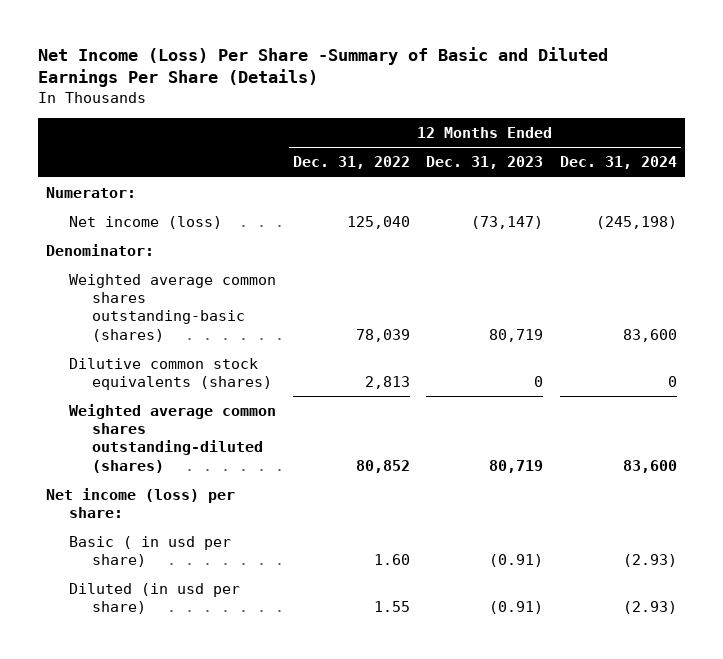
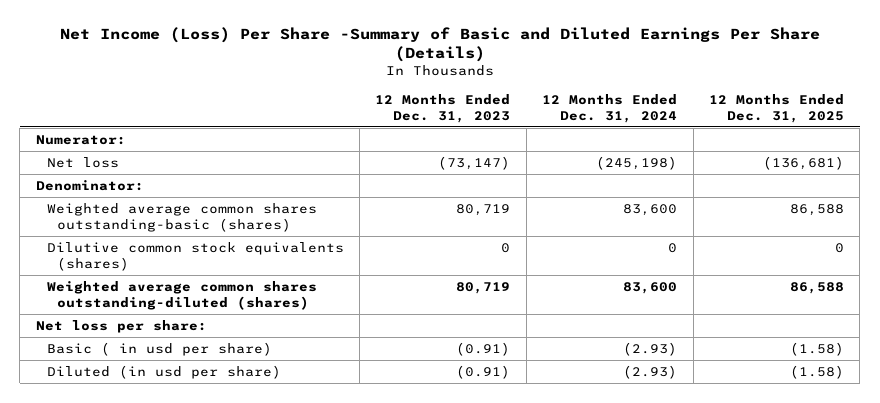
- | 12 Months Ended Dec. 31, 2022 | 12 Months Ended Dec. 31, 2023 | 12 Months Ended Dec. 31, 2024
+ | 12 Months Ended Dec. 31, 2023 | 12 Months Ended Dec. 31, 2024 | 12 Months Ended Dec. 31, 2025
- Net income (loss) | 125,040 | (73,147) | (245,198)
+ Net loss | (73,147) | (245,198) | (136,681)
- Net income (loss) per share:
+ Net loss per share:

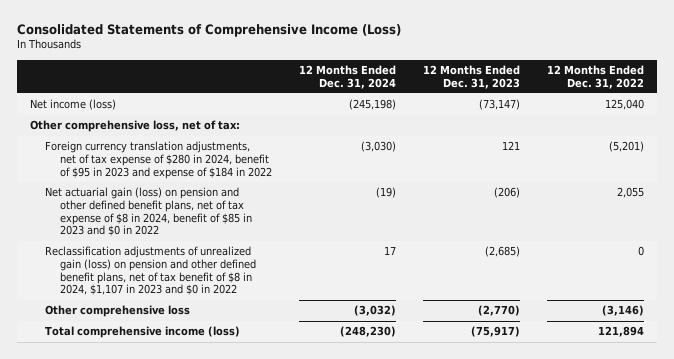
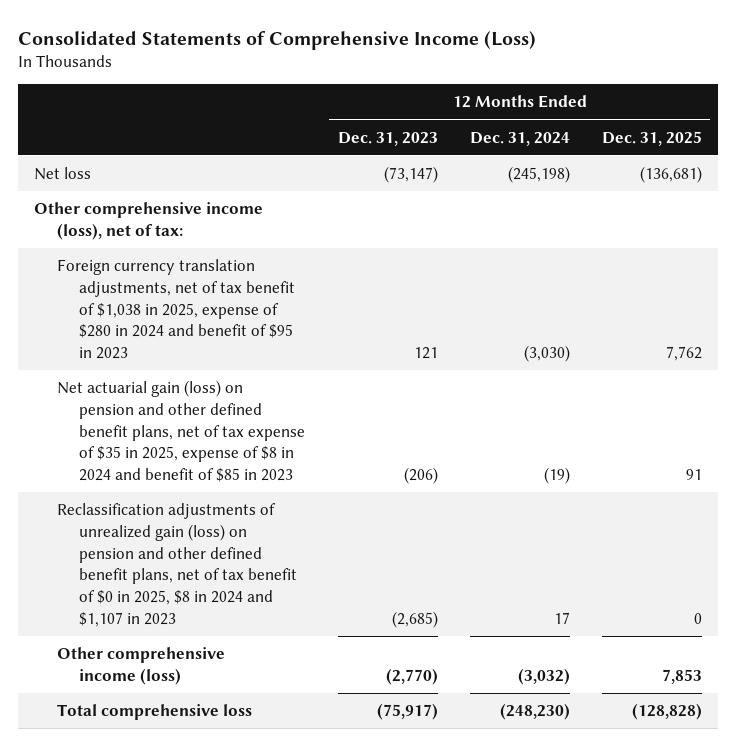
- | 12 Months Ended Dec. 31, 2024 | 12 Months Ended Dec. 31, 2023 | 12 Months Ended Dec. 31, 2022
+ | 12 Months Ended Dec. 31, 2023 | 12 Months Ended Dec. 31, 2024 | 12 Months Ended Dec. 31, 2025
- Net income (loss) | (245,198) | (73,147) | 125,040
- Other comprehensive loss, net of tax:
- Foreign currency translation adjustments, net of tax expense of $280 in 2024, benefit of $95 in 2023 and expense of $184 in 2022 | (3,030) | 121 | (5,201)
- Net actuarial gain (loss) on pension and other defined benefit plans, net of tax expense of $8 in 2024, benefit of $85 in 2023 and $0 in 2022 | (19) | (206) | 2,055
- Reclassification adjustments of unrealized gain (loss) on pension and other defined benefit plans, net of tax benefit of $8 in 2024, $1,107 in 2023 and $0 in 2022 | 17 | (2,685) | 0
- Other comprehensive loss | (3,032) | (2,770) | (3,146)
- Total comprehensive income (loss) | (248,230) | (75,917) | 121,894
+ Net loss | (73,147) | (245,198) | (136,681)
+ Other comprehensive income (loss), net of tax:
+ Foreign currency translation adjustments, net of tax benefit of $1,038 in 2025, expense of $280 in 2024 and benefit of $95 in 2023 | 121 | (3,030) | 7,762
+ Net actuarial gain (loss) on pension and other defined benefit plans, net of tax expense of $35 in 2025, expense of $8 in 2024 and benefit of $85 in 2023 | (206) | (19) | 91
+ Reclassification adjustments of unrealized gain (loss) on pension and other defined benefit plans, net of tax benefit of $0 in 2025, $8 in 2024 and $1,107 in 2023 | (2,685) | 17 | 0
+ Other comprehensive income (loss) | (2,770) | (3,032) | 7,853
+ Total comprehensive loss | (75,917) | (248,230) | (128,828)

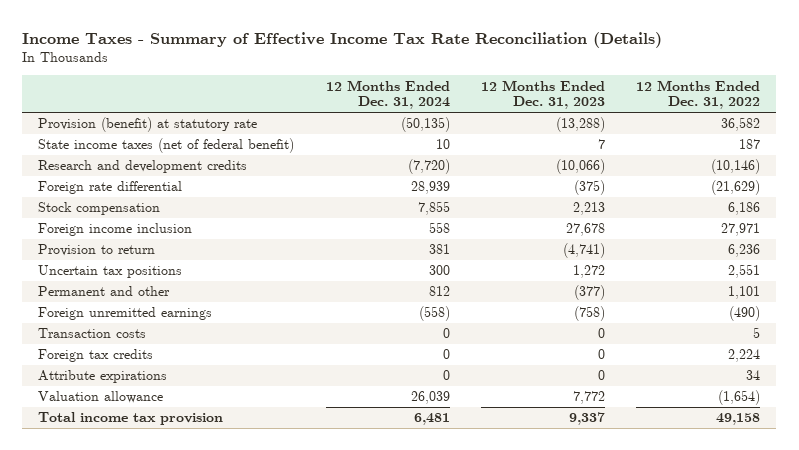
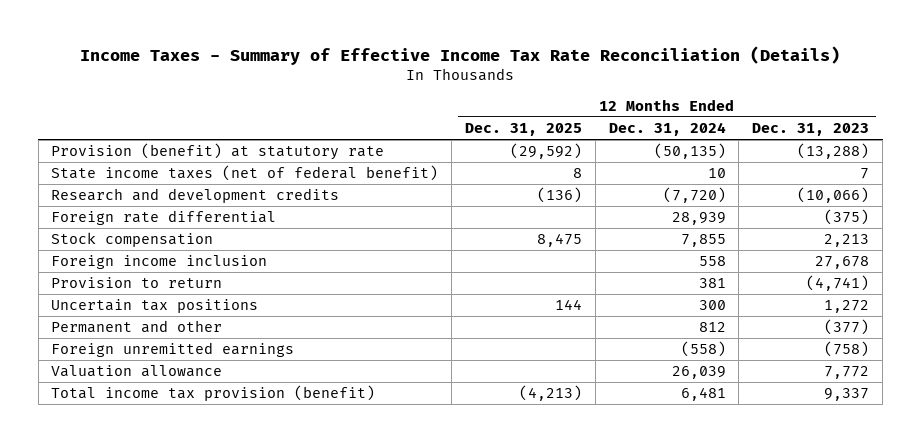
- | 12 Months Ended Dec. 31, 2024 | 12 Months Ended Dec. 31, 2023 | 12 Months Ended Dec. 31, 2022
+ | 12 Months Ended Dec. 31, 2025 | 12 Months Ended Dec. 31, 2024 | 12 Months Ended Dec. 31, 2023
- Transaction costs | 0 | 0 | 5
- Foreign tax credits | 0 | 0 | 2,224
- Attribute expirations | 0 | 0 | 34
- Total income tax provision | 6,481 | 9,337 | 49,158
+ Total income tax provision (benefit) | (4,213) | 6,481 | 9,337

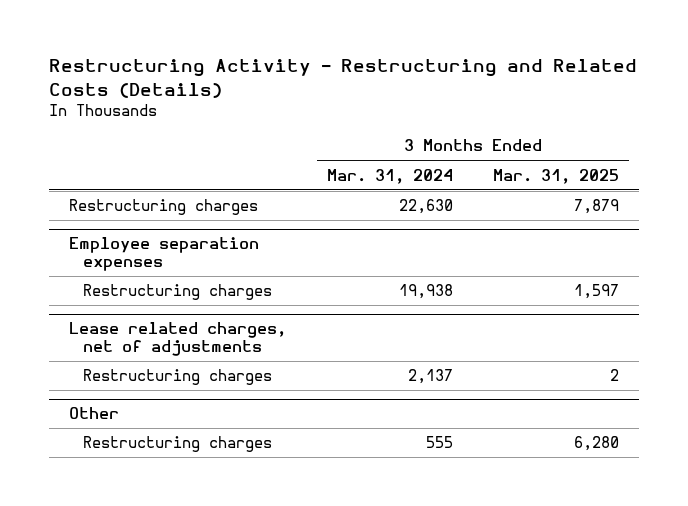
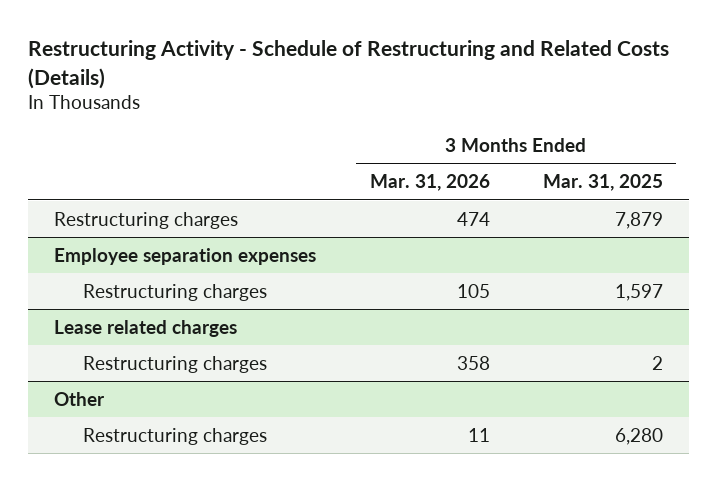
- Restructuring Activity - Restructuring and Related Costs (Details)
+ Restructuring Activity - Schedule of Restructuring and Related Costs (Details)
- | 3 Months Ended Mar. 31, 2024 | 3 Months Ended Mar. 31, 2025
+ | 3 Months Ended Mar. 31, 2026 | 3 Months Ended Mar. 31, 2025
- Lease related charges, net of adjustments
+ Lease related charges

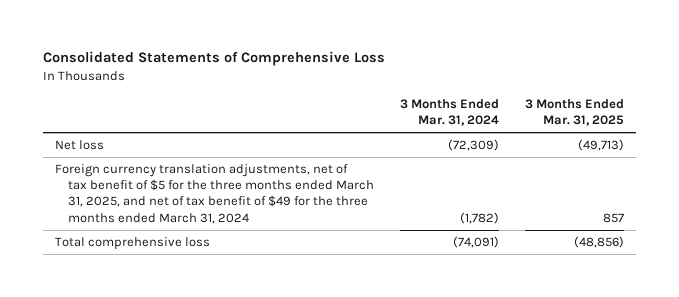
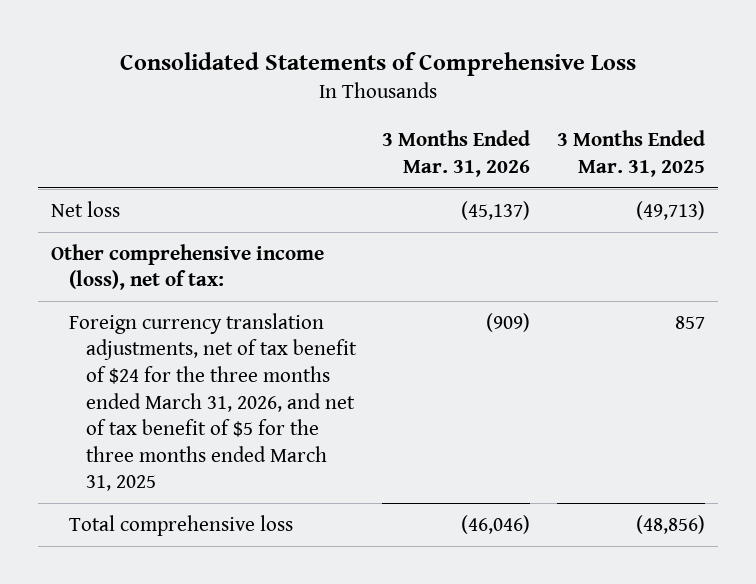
- | 3 Months Ended Mar. 31, 2024 | 3 Months Ended Mar. 31, 2025
+ | 3 Months Ended Mar. 31, 2026 | 3 Months Ended Mar. 31, 2025
- Foreign currency translation adjustments, net of tax benefit of $5 for the three months ended March 31, 2025, and net of tax benefit of $49 for the three months ended March 31, 2024 | (1,782) | 857
+ Other comprehensive income (loss), net of tax:
+ Foreign currency translation adjustments, net of tax benefit of $24 for the three months ended March 31, 2026, and net of tax benefit of $5 for the three months ended March 31, 2025 | (909) | 857

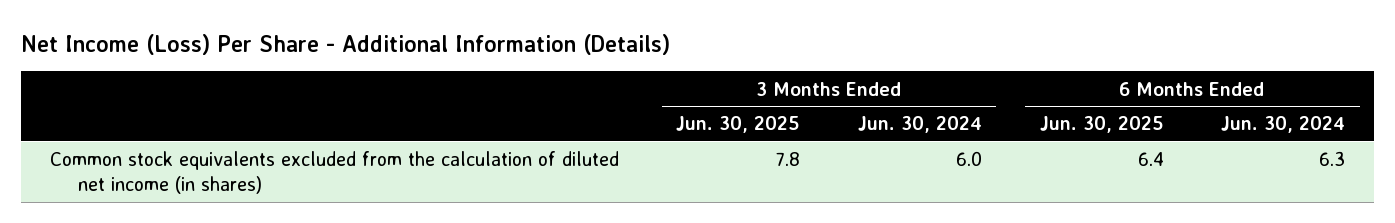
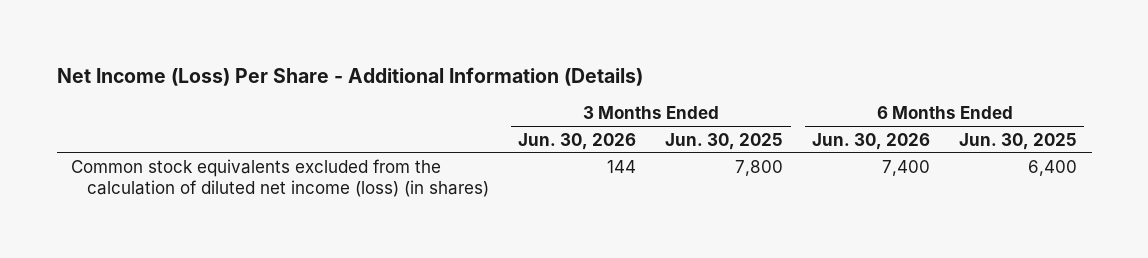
- | 3 Months Ended Jun. 30, 2025 | 3 Months Ended Jun. 30, 2024 | 6 Months Ended Jun. 30, 2025 | 6 Months Ended Jun. 30, 2024
+ | 3 Months Ended Jun. 30, 2026 | 3 Months Ended Jun. 30, 2025 | 6 Months Ended Jun. 30, 2026 | 6 Months Ended Jun. 30, 2025
- Common stock equivalents excluded from the calculation of diluted net income (in shares) | 7.8 | 6.0 | 6.4 | 6.3
+ Common stock equivalents excluded from the calculation of diluted net income (loss) (in shares) | 144 | 7,800 | 7,400 | 6,400

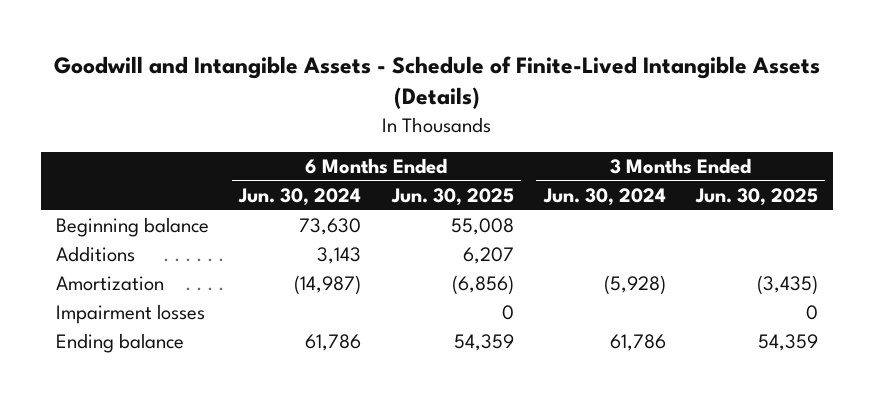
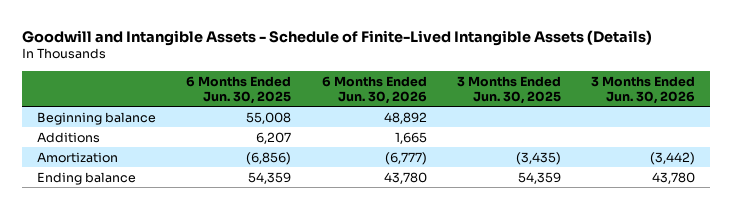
- | 6 Months Ended Jun. 30, 2024 | 6 Months Ended Jun. 30, 2025 | 3 Months Ended Jun. 30, 2024 | 3 Months Ended Jun. 30, 2025
+ | 6 Months Ended Jun. 30, 2025 | 6 Months Ended Jun. 30, 2026 | 3 Months Ended Jun. 30, 2025 | 3 Months Ended Jun. 30, 2026
- Impairment losses | | 0 | | 0

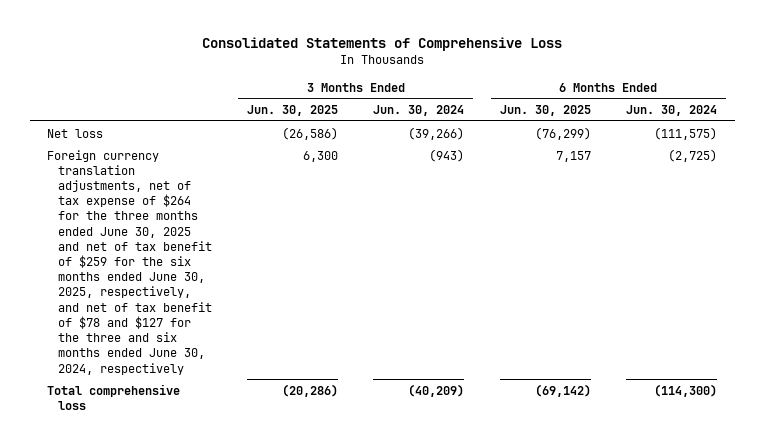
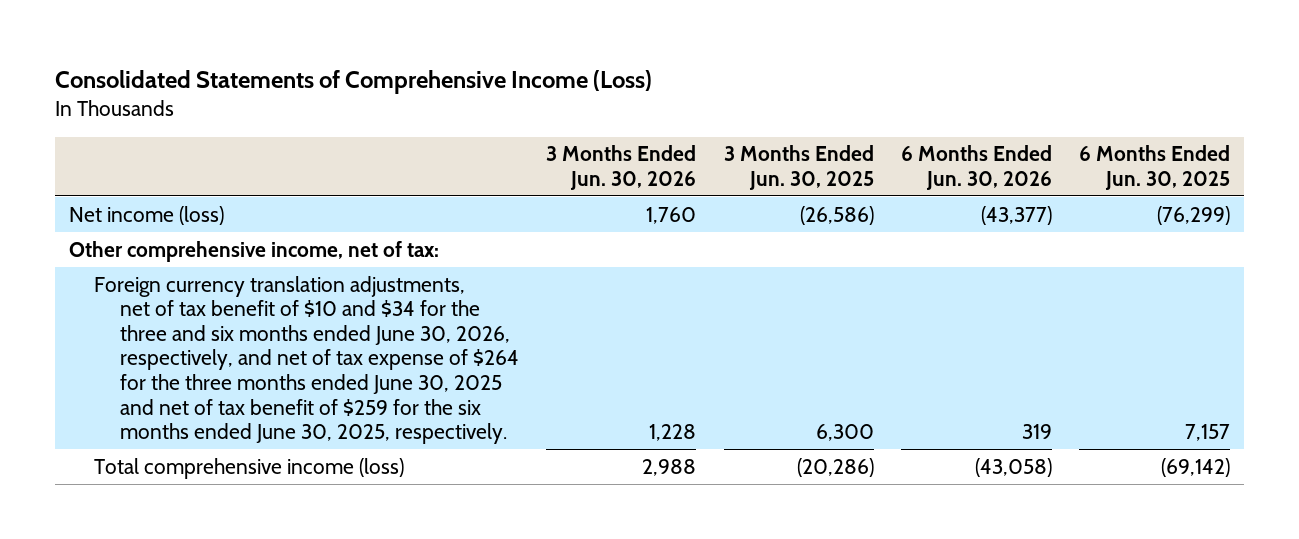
- Consolidated Statements of Comprehensive Loss
+ Consolidated Statements of Comprehensive Income (Loss)
- | 3 Months Ended Jun. 30, 2025 | 3 Months Ended Jun. 30, 2024 | 6 Months Ended Jun. 30, 2025 | 6 Months Ended Jun. 30, 2024
+ | 3 Months Ended Jun. 30, 2026 | 3 Months Ended Jun. 30, 2025 | 6 Months Ended Jun. 30, 2026 | 6 Months Ended Jun. 30, 2025
- Net loss | (26,586) | (39,266) | (76,299) | (111,575)
- Foreign currency translation adjustments, net of tax expense of $264 for the three months ended June 30, 2025 and net of tax benefit of $259 for the six months ended June 30, 2025, respectively, and net of tax benefit of $78 and $127 for the three and six months ended June 30, 2024, respectively | 6,300 | (943) | 7,157 | (2,725)
- Total comprehensive loss | (20,286) | (40,209) | (69,142) | (114,300)
+ Net income (loss) | 1,760 | (26,586) | (43,377) | (76,299)
+ Other comprehensive income, net of tax:
+ Foreign currency translation adjustments, net of tax benefit of $10 and $34 for the three and six months ended June 30, 2026, respectively, and net of tax expense of $264 for the three months ended June 30, 2025 and net of tax benefit of $259 for the six months ended June 30, 2025, respectively. | 1,228 | 6,300 | 319 | 7,157
+ Total comprehensive income (loss) | 2,988 | (20,286) | (43,058) | (69,142)

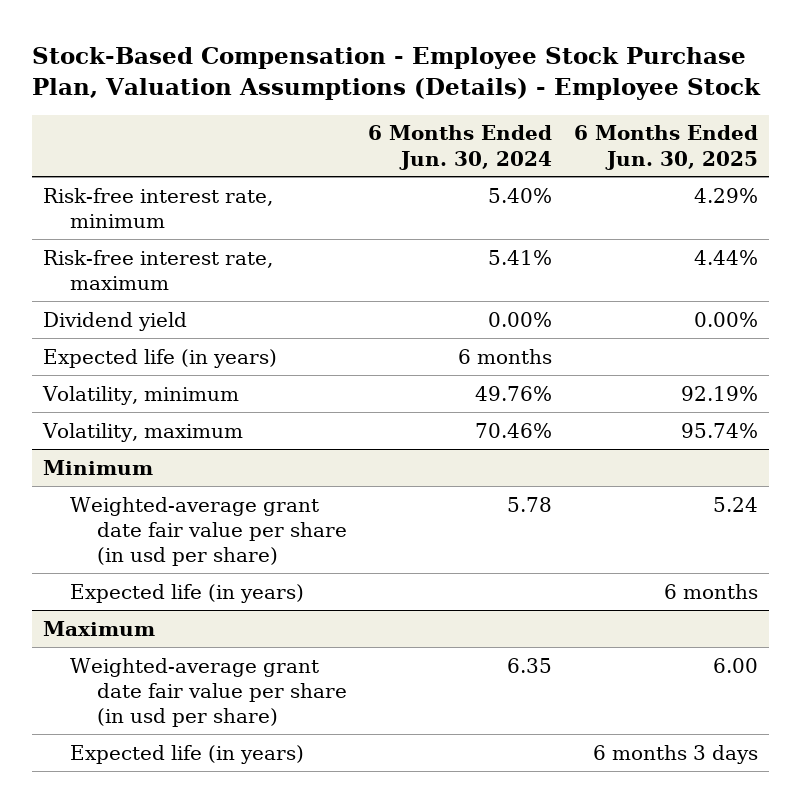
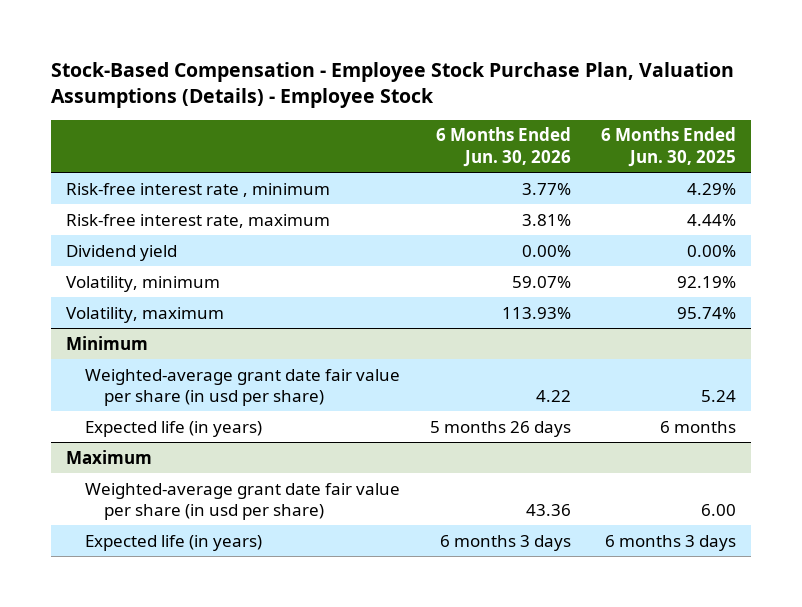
- | 6 Months Ended Jun. 30, 2024 | 6 Months Ended Jun. 30, 2025
+ | 6 Months Ended Jun. 30, 2026 | 6 Months Ended Jun. 30, 2025
- Risk-free interest rate, minimum | 5.40% | 4.29%
+ Risk-free interest rate , minimum | 3.77% | 4.29%
- Expected life (in years) | 6 months |

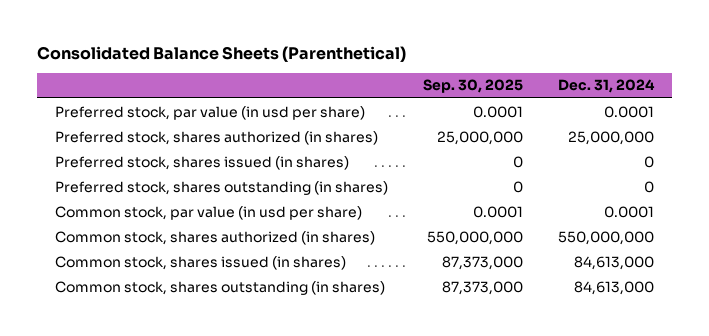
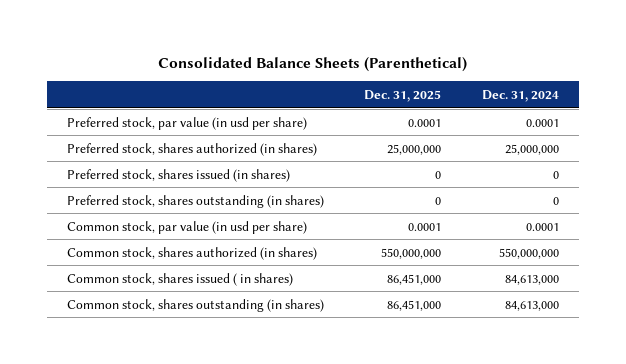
- | Sep. 30, 2025 | Dec. 31, 2024
+ | Dec. 31, 2025 | Dec. 31, 2024
- Common stock, shares issued (in shares) | 87,373,000 | 84,613,000
+ Common stock, shares issued ( in shares) | 86,451,000 | 84,613,000

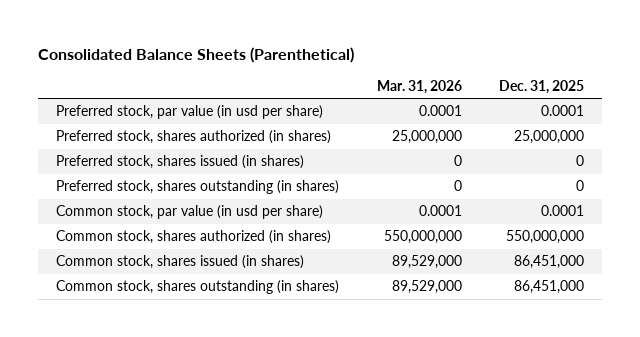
- | Dec. 31, 2025 | Dec. 31, 2024
+ | Mar. 31, 2026 | Dec. 31, 2025
- Common stock, shares issued ( in shares) | 86,451,000 | 84,613,000
+ Common stock, shares issued (in shares) | 89,529,000 | 86,451,000

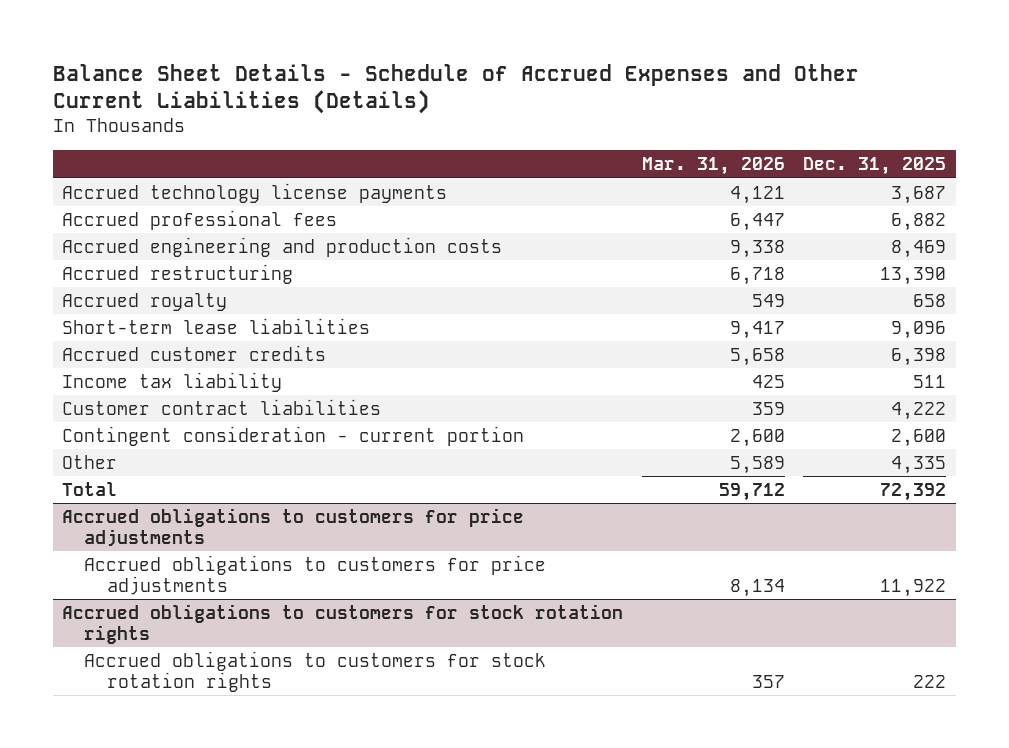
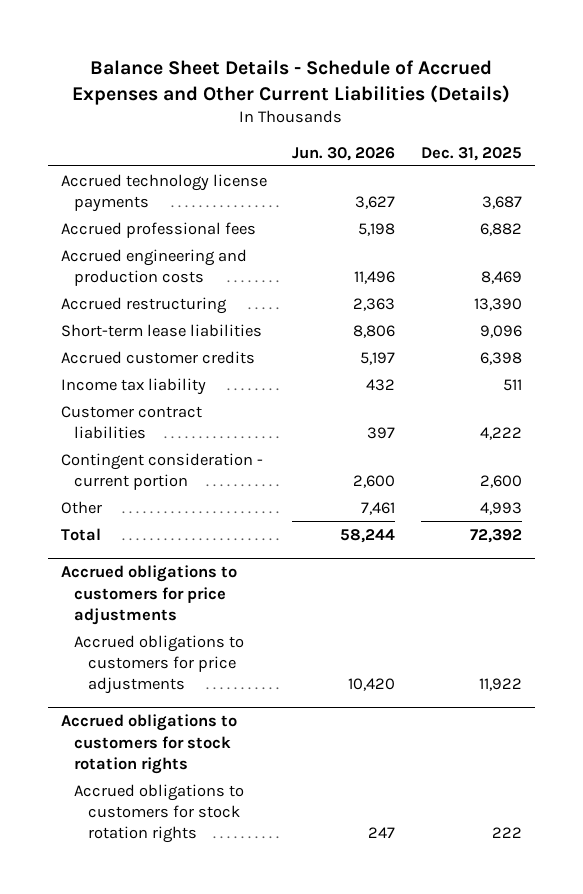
- | Mar. 31, 2026 | Dec. 31, 2025
+ | Jun. 30, 2026 | Dec. 31, 2025
- Accrued royalty | 549 | 658
- Other | 5,589 | 4,335
+ Other | 7,461 | 4,993

